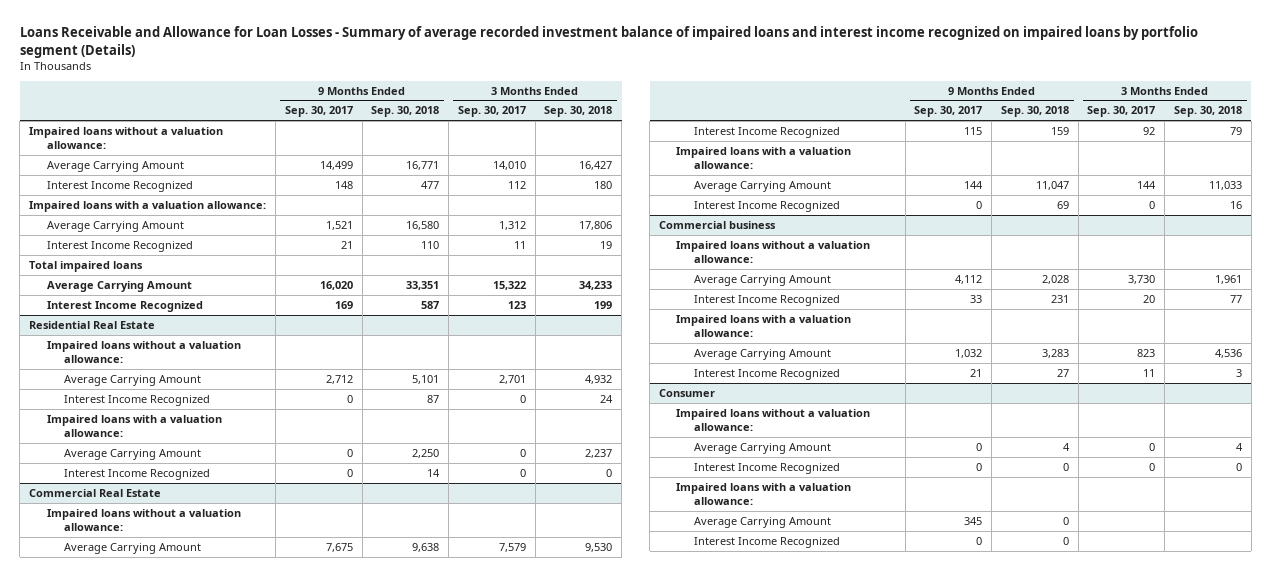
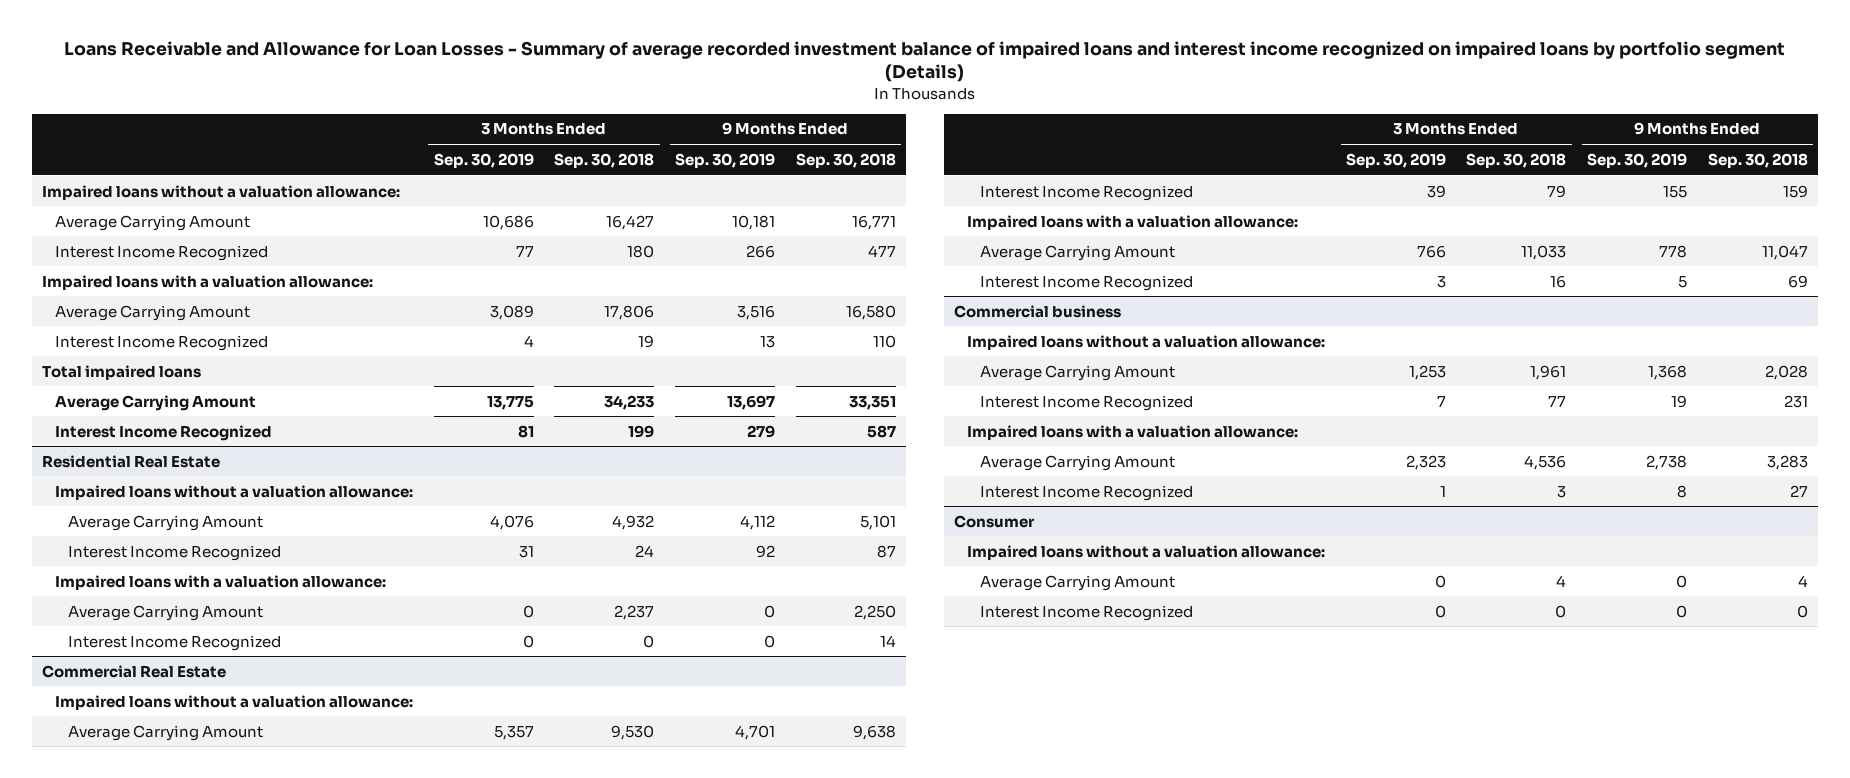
- | 9 Months Ended Sep. 30, 2017 | 9 Months Ended Sep. 30, 2018 | 3 Months Ended Sep. 30, 2017 | 3 Months Ended Sep. 30, 2018
+ | 3 Months Ended Sep. 30, 2019 | 3 Months Ended Sep. 30, 2018 | 9 Months Ended Sep. 30, 2019 | 9 Months Ended Sep. 30, 2018
@ Consumer
- Impaired loans with a valuation allowance:
- Average Carrying Amount | 345 | 0 | |
- Interest Income Recognized | 0 | 0 | |

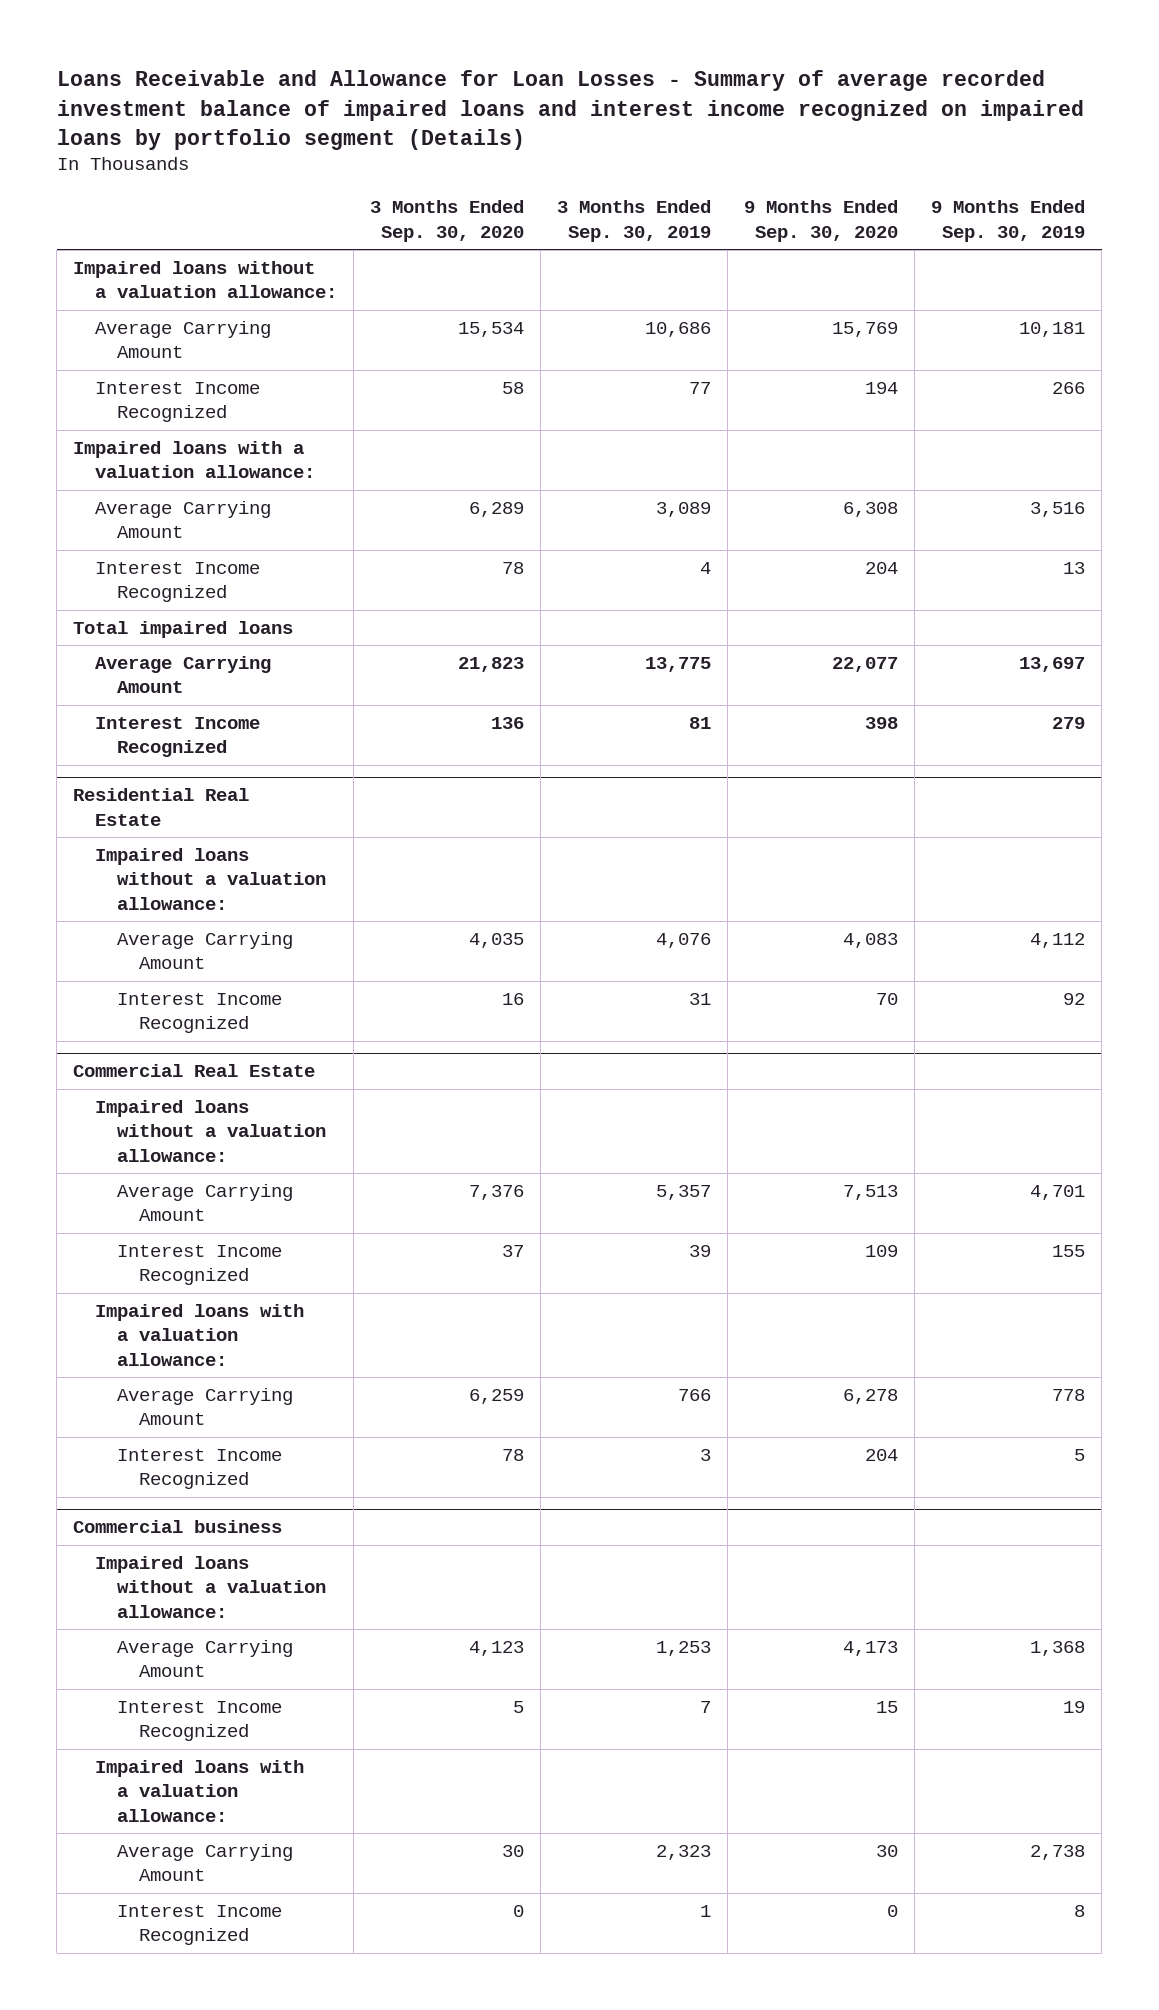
- | 3 Months Ended Sep. 30, 2019 | 3 Months Ended Sep. 30, 2018 | 9 Months Ended Sep. 30, 2019 | 9 Months Ended Sep. 30, 2018
+ | 3 Months Ended Sep. 30, 2020 | 3 Months Ended Sep. 30, 2019 | 9 Months Ended Sep. 30, 2020 | 9 Months Ended Sep. 30, 2019
@ Residential Real Estate
- Impaired loans with a valuation allowance:
- Average Carrying Amount | 0 | 2,237 | 0 | 2,250
- Interest Income Recognized | 0 | 0 | 0 | 14
- Consumer
- Impaired loans without a valuation allowance:
- Average Carrying Amount | 0 | 4 | 0 | 4
- Interest Income Recognized | 0 | 0 | 0 | 0

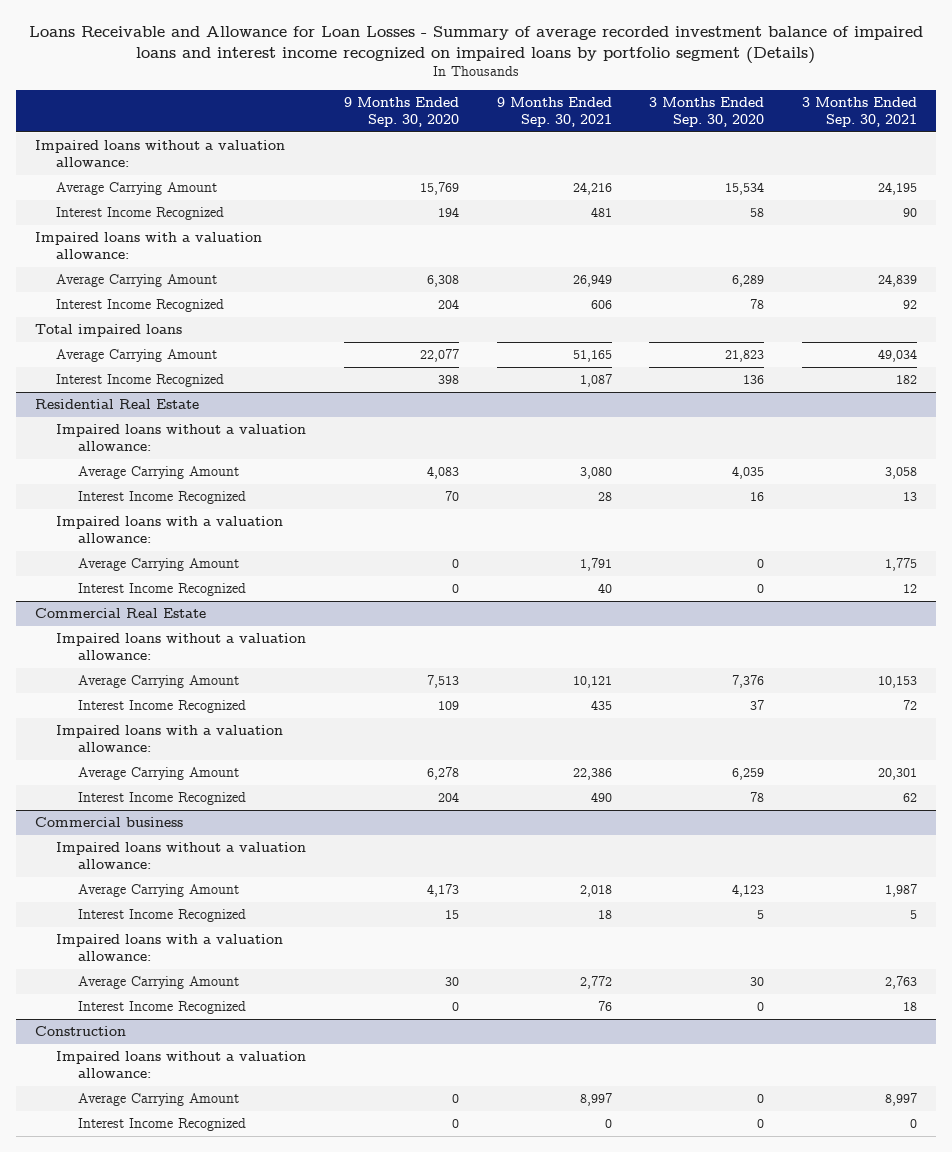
- | 3 Months Ended Sep. 30, 2020 | 3 Months Ended Sep. 30, 2019 | 9 Months Ended Sep. 30, 2020 | 9 Months Ended Sep. 30, 2019
+ | 9 Months Ended Sep. 30, 2020 | 9 Months Ended Sep. 30, 2021 | 3 Months Ended Sep. 30, 2020 | 3 Months Ended Sep. 30, 2021
@ Residential Real Estate
+ Impaired loans with a valuation allowance:
+ Average Carrying Amount | 0 | 1,791 | 0 | 1,775
+ Interest Income Recognized | 0 | 40 | 0 | 12
+ Construction
+ Impaired loans without a valuation allowance:
+ Average Carrying Amount | 0 | 8,997 | 0 | 8,997
+ Interest Income Recognized | 0 | 0 | 0 | 0

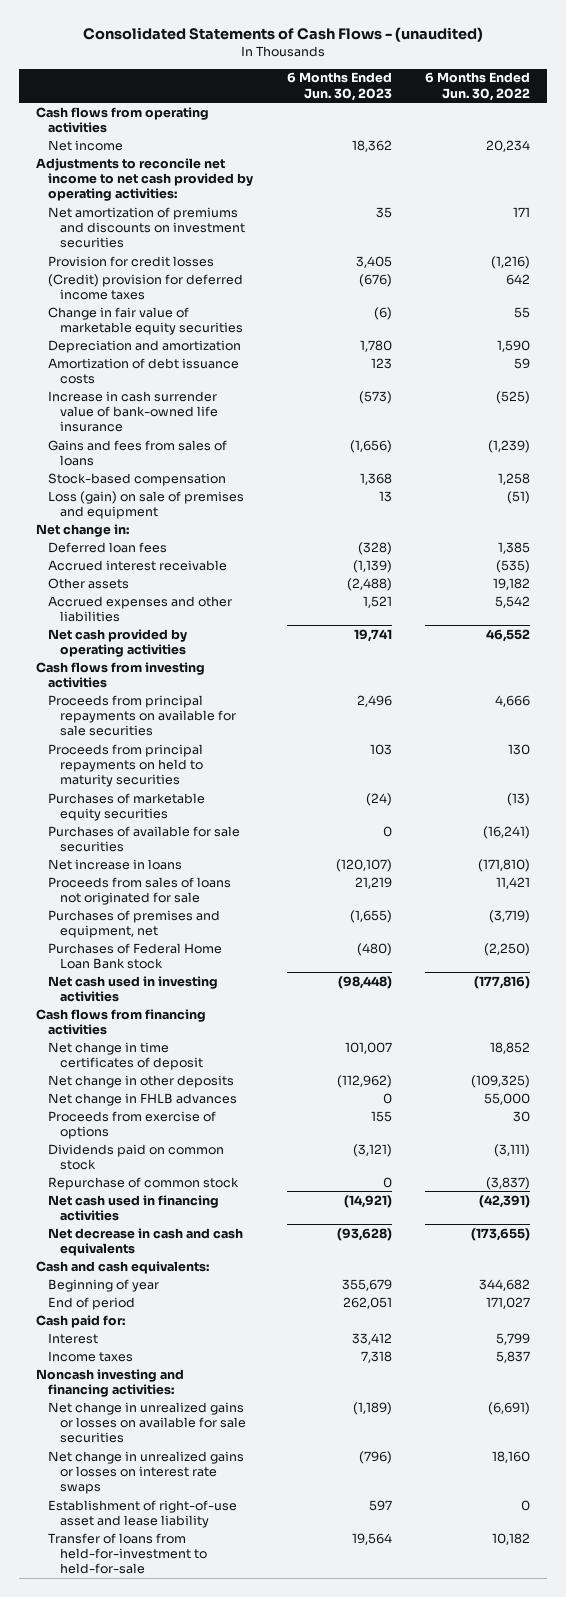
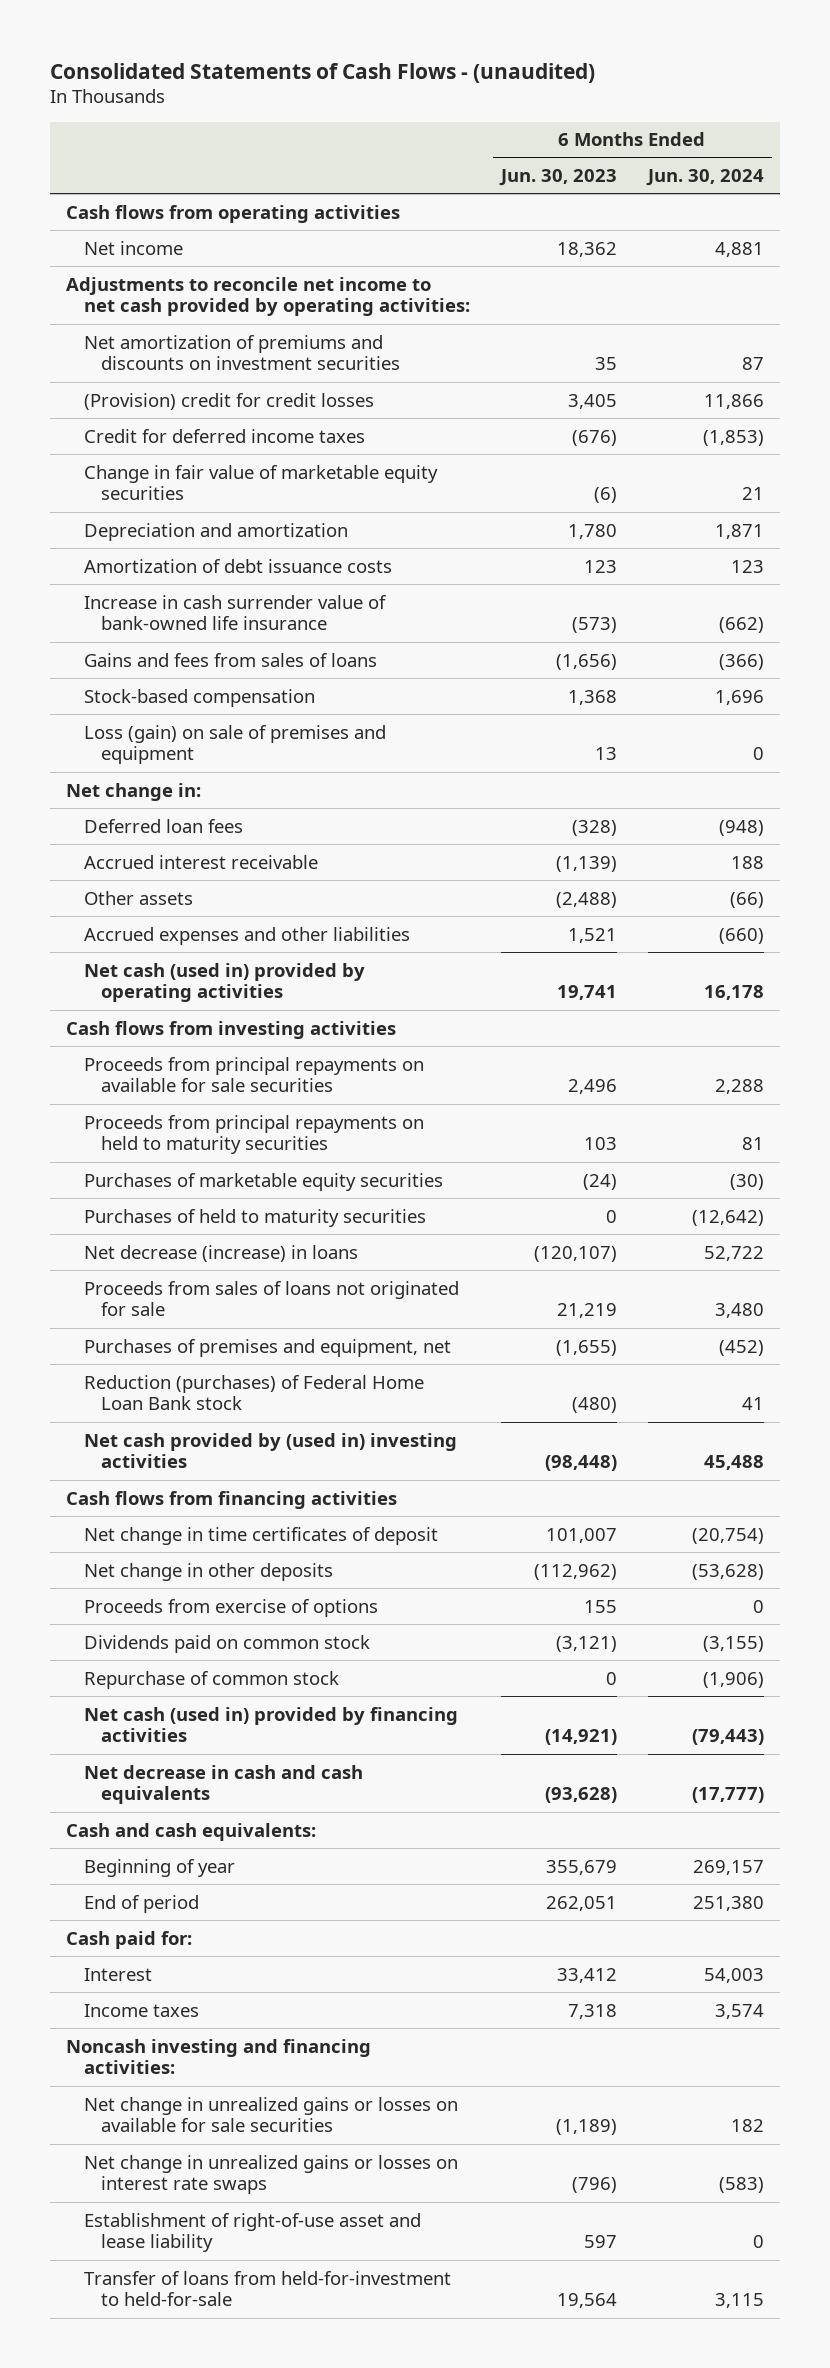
- | 6 Months Ended Jun. 30, 2023 | 6 Months Ended Jun. 30, 2022
+ | 6 Months Ended Jun. 30, 2023 | 6 Months Ended Jun. 30, 2024
- Provision for credit losses | 3,405 | (1,216)
- (Credit) provision for deferred income taxes | (676) | 642
+ (Provision) credit for credit losses | 3,405 | 11,866
+ Credit for deferred income taxes | (676) | (1,853)
- Net cash provided by operating activities | 19,741 | 46,552
+ Net cash (used in) provided by operating activities | 19,741 | 16,178
- Purchases of available for sale securities | 0 | (16,241)
- Net increase in loans | (120,107) | (171,810)
+ Purchases of held to maturity securities | 0 | (12,642)
+ Net decrease (increase) in loans | (120,107) | 52,722
- Purchases of Federal Home Loan Bank stock | (480) | (2,250)
- Net cash used in investing activities | (98,448) | (177,816)
+ Reduction (purchases) of Federal Home Loan Bank stock | (480) | 41
+ Net cash provided by (used in) investing activities | (98,448) | 45,488
- Net change in FHLB advances | 0 | 55,000
- Net cash used in financing activities | (14,921) | (42,391)
+ Net cash (used in) provided by financing activities | (14,921) | (79,443)

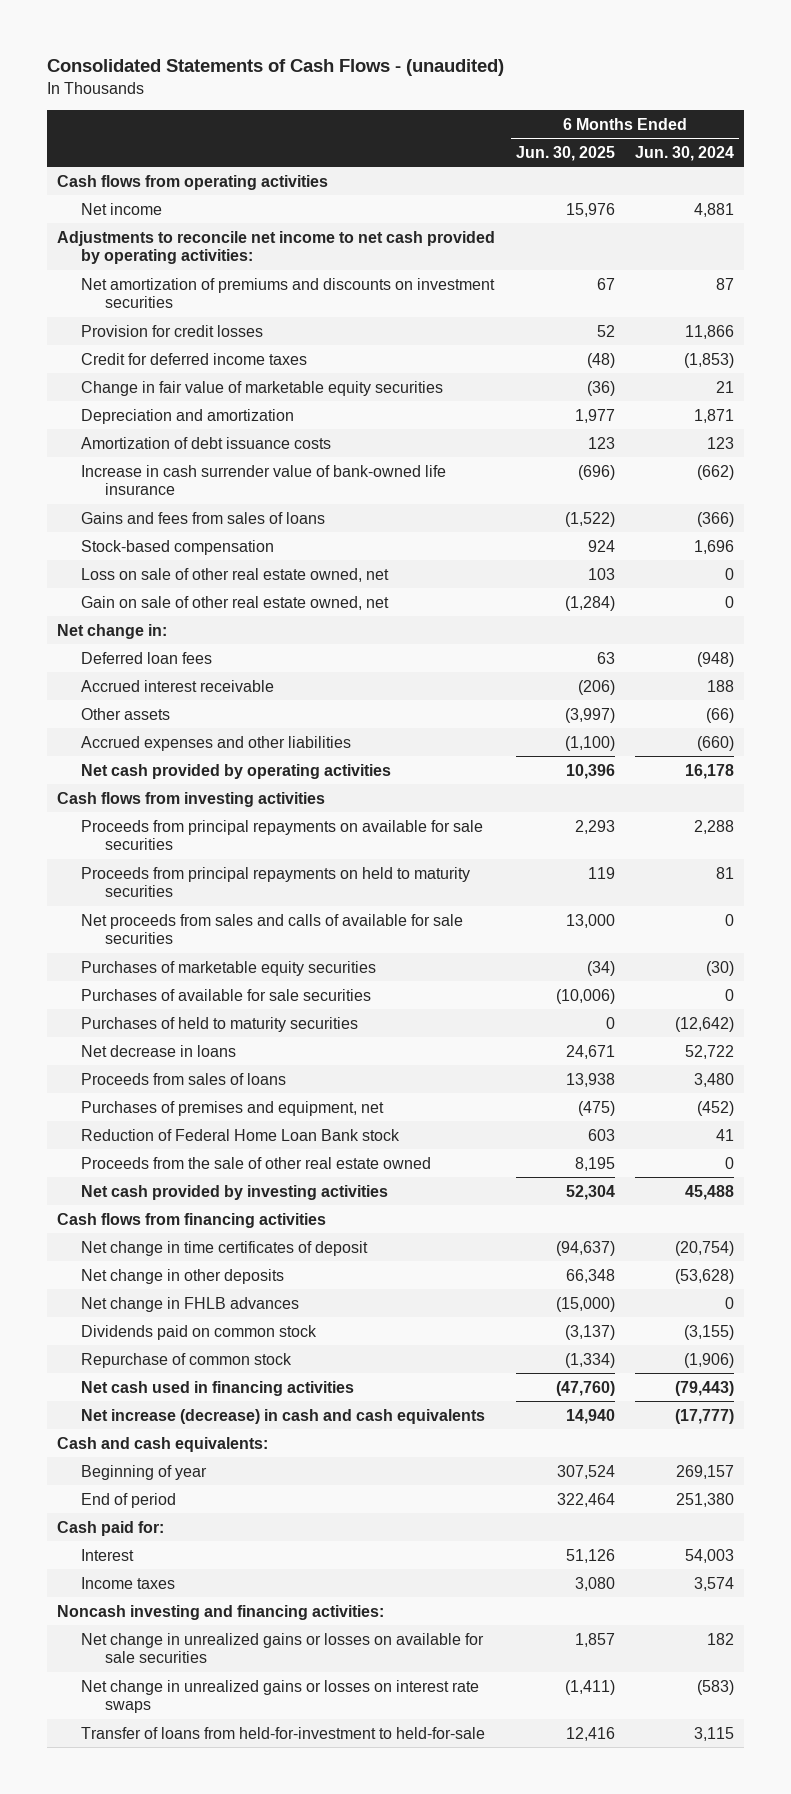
- | 6 Months Ended Jun. 30, 2023 | 6 Months Ended Jun. 30, 2024
+ | 6 Months Ended Jun. 30, 2025 | 6 Months Ended Jun. 30, 2024
- (Provision) credit for credit losses | 3,405 | 11,866
+ Provision for credit losses | 52 | 11,866
- Loss (gain) on sale of premises and equipment | 13 | 0
+ Loss on sale of other real estate owned, net | 103 | 0
+ Gain on sale of other real estate owned, net | (1,284) | 0
- Net cash (used in) provided by operating activities | 19,741 | 16,178
+ Net cash provided by operating activities | 10,396 | 16,178
+ Net proceeds from sales and calls of available for sale securities | 13,000 | 0
+ Purchases of available for sale securities | (10,006) | 0
- Net decrease (increase) in loans | (120,107) | 52,722
- Proceeds from sales of loans not originated for sale | 21,219 | 3,480
+ Net decrease in loans | 24,671 | 52,722
+ Proceeds from sales of loans | 13,938 | 3,480
- Reduction (purchases) of Federal Home Loan Bank stock | (480) | 41
- Net cash provided by (used in) investing activities | (98,448) | 45,488
+ Reduction of Federal Home Loan Bank stock | 603 | 41
+ Proceeds from the sale of other real estate owned | 8,195 | 0
+ Net cash provided by investing activities | 52,304 | 45,488
- Proceeds from exercise of options | 155 | 0
+ Net change in FHLB advances | (15,000) | 0
- Net cash (used in) provided by financing activities | (14,921) | (79,443)
- Net decrease in cash and cash equivalents | (93,628) | (17,777)
+ Net cash used in financing activities | (47,760) | (79,443)
+ Net increase (decrease) in cash and cash equivalents | 14,940 | (17,777)
- Establishment of right-of-use asset and lease liability | 597 | 0

